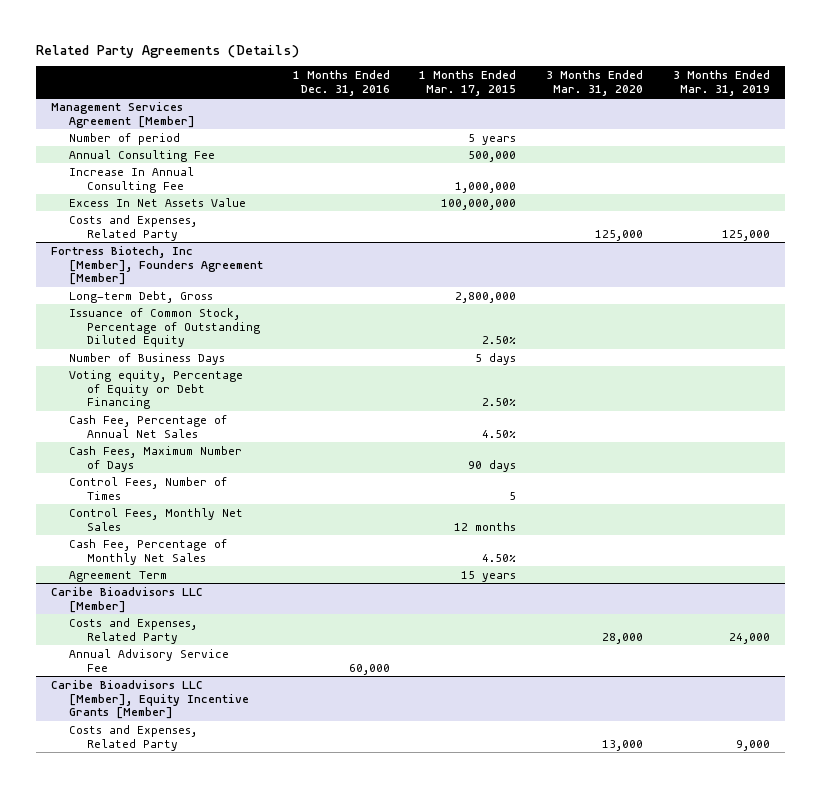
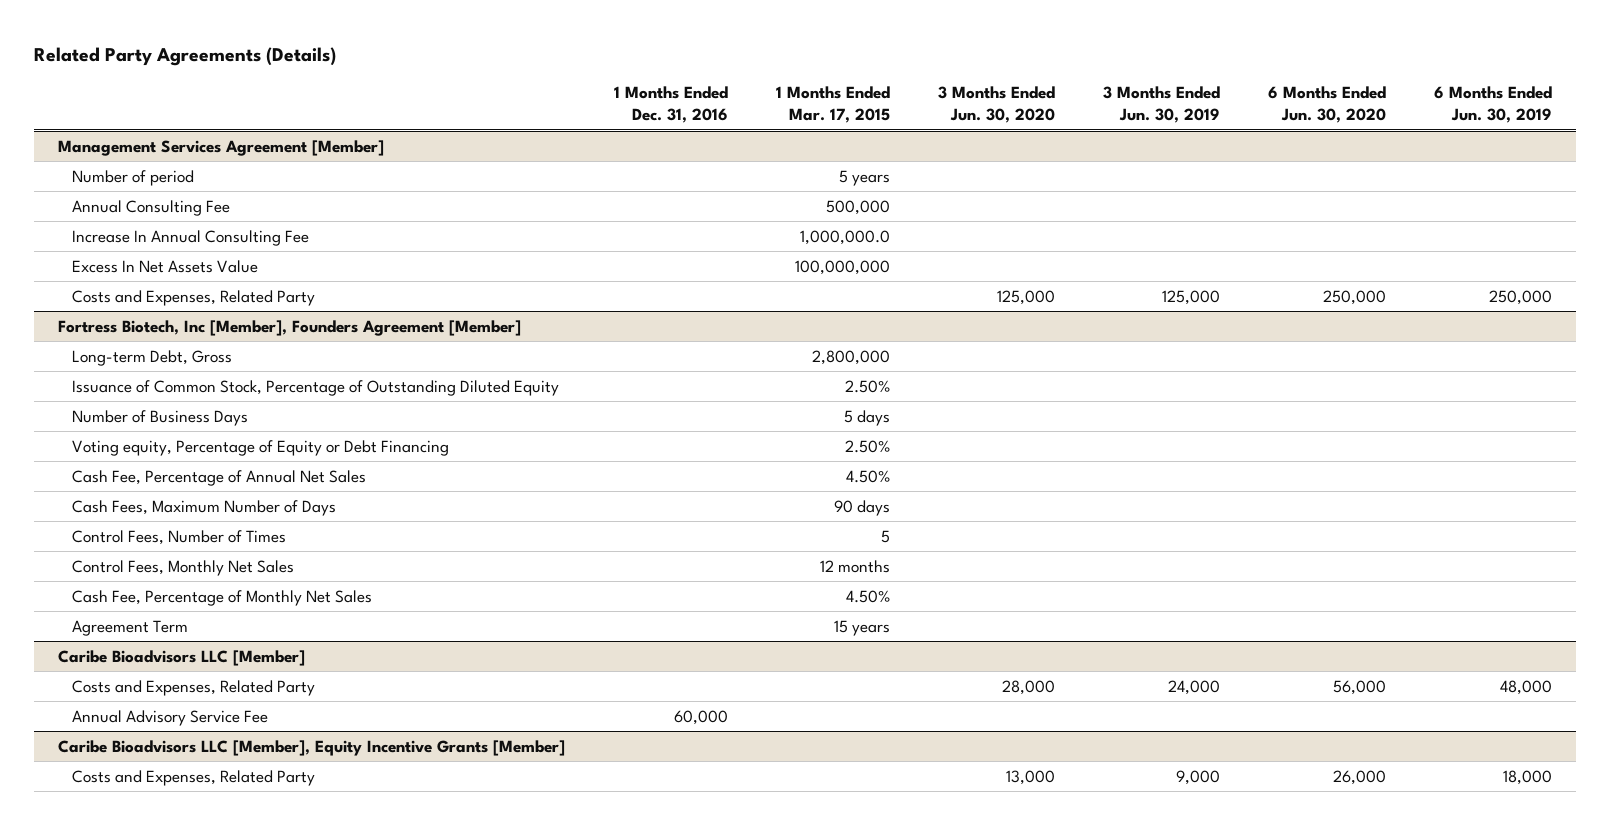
- | 1 Months Ended Dec. 31, 2016 | 1 Months Ended Mar. 17, 2015 | 3 Months Ended Mar. 31, 2020 | 3 Months Ended Mar. 31, 2019
+ | 1 Months Ended Dec. 31, 2016 | 1 Months Ended Mar. 17, 2015 | 3 Months Ended Jun. 30, 2020 | 3 Months Ended Jun. 30, 2019 | 6 Months Ended Jun. 30, 2020 | 6 Months Ended Jun. 30, 2019
@ Management Services Agreement [Member]
- Increase In Annual Consulting Fee | | 1,000,000 | |
+ Increase In Annual Consulting Fee | | 1,000,000.0 | | | |

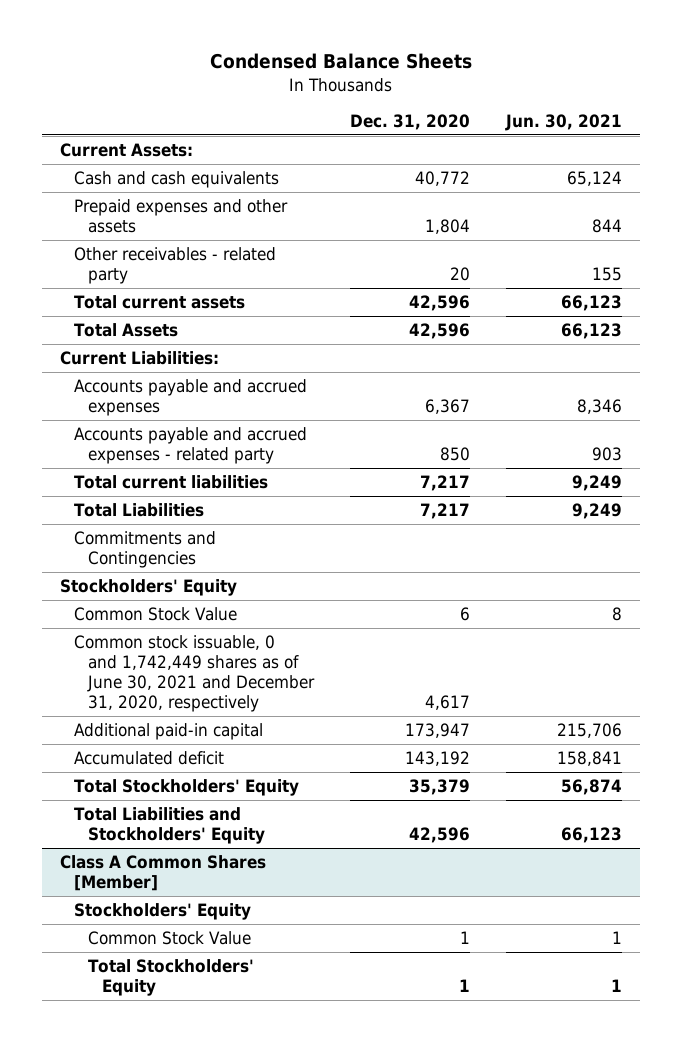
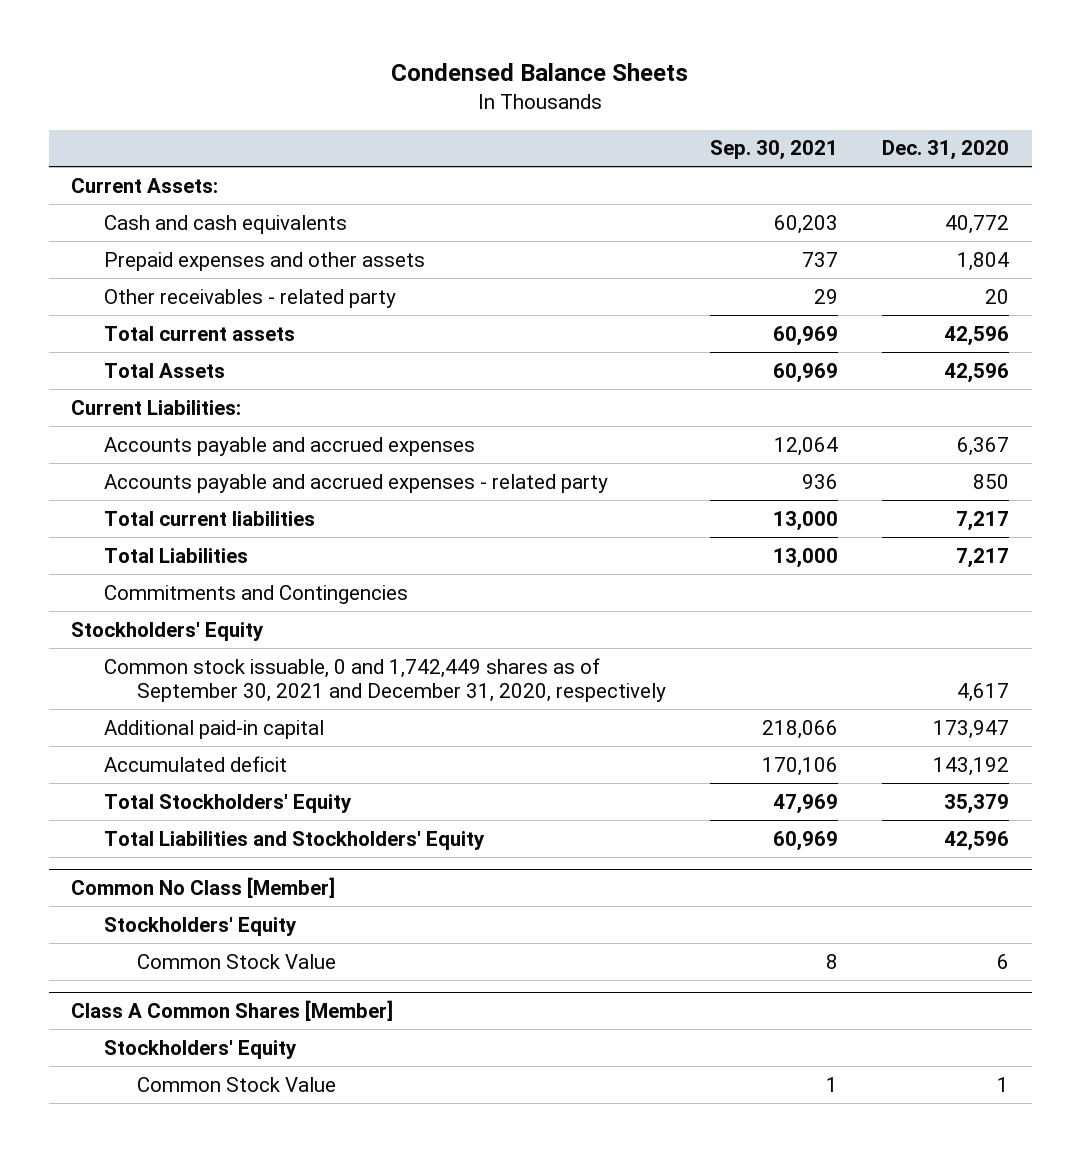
- | Dec. 31, 2020 | Jun. 30, 2021
+ | Sep. 30, 2021 | Dec. 31, 2020
- Common Stock Value | 6 | 8
- Common stock issuable, 0 and 1,742,449 shares as of June 30, 2021 and December 31, 2020, respectively | 4,617 |
+ Common stock issuable, 0 and 1,742,449 shares as of September 30, 2021 and December 31, 2020, respectively | | 4,617
+ Common No Class [Member]
+ Stockholders' Equity
+ Common Stock Value | 8 | 6
@ Class A Common Shares [Member]
- Total Stockholders' Equity | 1 | 1

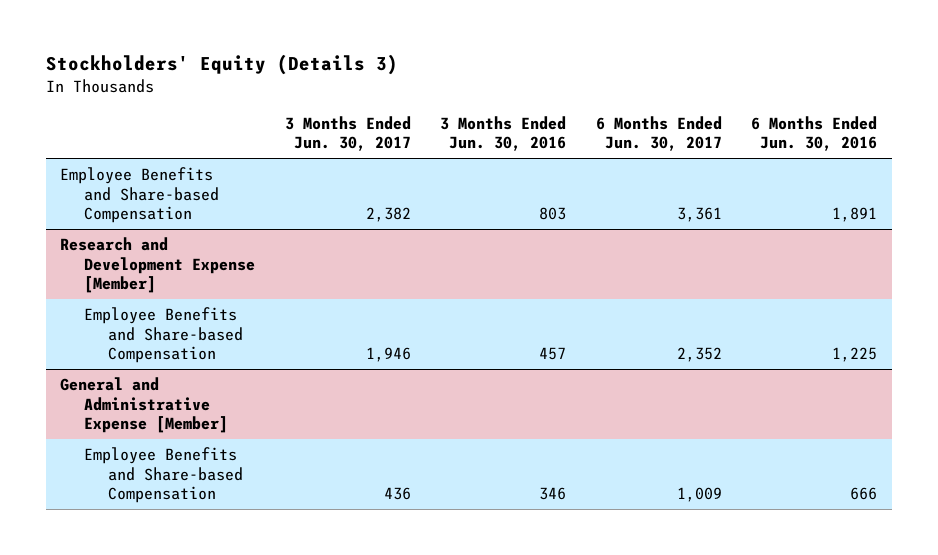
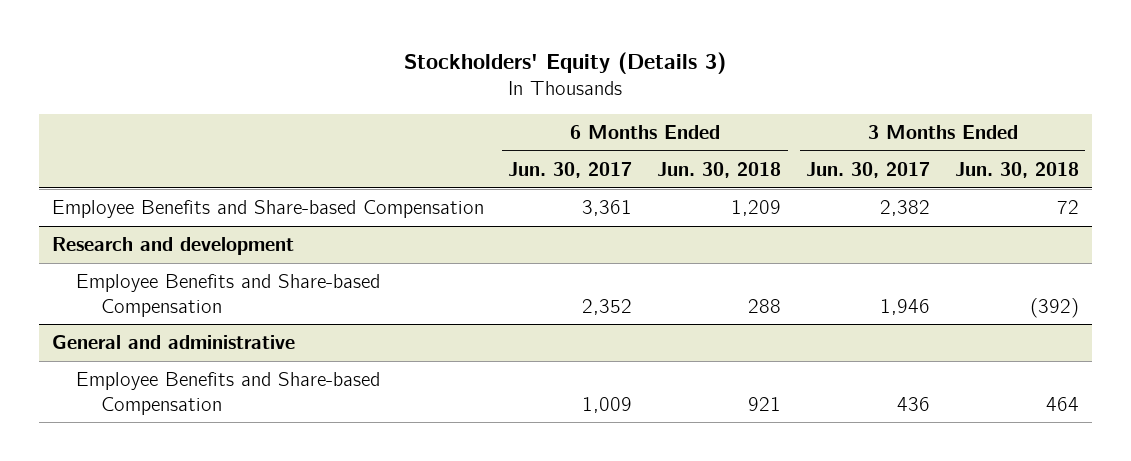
- | 3 Months Ended Jun. 30, 2017 | 3 Months Ended Jun. 30, 2016 | 6 Months Ended Jun. 30, 2017 | 6 Months Ended Jun. 30, 2016
+ | 6 Months Ended Jun. 30, 2017 | 6 Months Ended Jun. 30, 2018 | 3 Months Ended Jun. 30, 2017 | 3 Months Ended Jun. 30, 2018
- Research and Development Expense [Member]
+ Research and development
- General and Administrative Expense [Member]
+ General and administrative

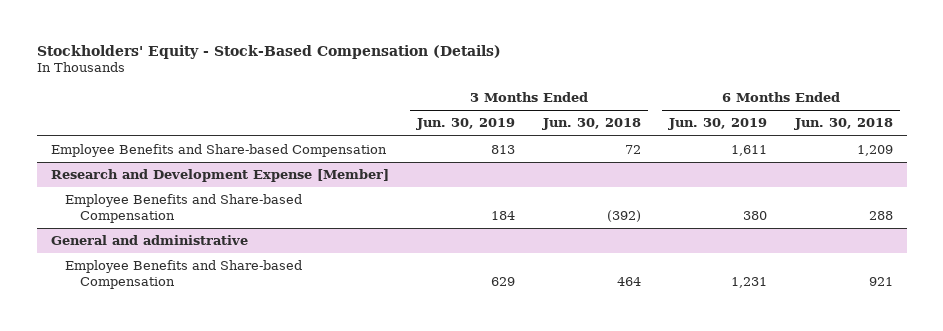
- Stockholders' Equity (Details 3)
+ Stockholders' Equity - Stock-Based Compensation (Details)
- | 6 Months Ended Jun. 30, 2017 | 6 Months Ended Jun. 30, 2018 | 3 Months Ended Jun. 30, 2017 | 3 Months Ended Jun. 30, 2018
+ | 3 Months Ended Jun. 30, 2019 | 3 Months Ended Jun. 30, 2018 | 6 Months Ended Jun. 30, 2019 | 6 Months Ended Jun. 30, 2018
- Research and development
+ Research and Development Expense [Member]

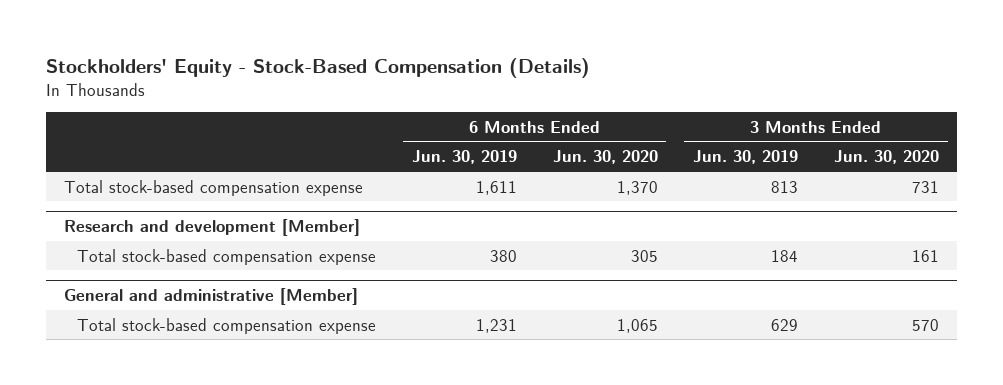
- | 3 Months Ended Jun. 30, 2019 | 3 Months Ended Jun. 30, 2018 | 6 Months Ended Jun. 30, 2019 | 6 Months Ended Jun. 30, 2018
+ | 6 Months Ended Jun. 30, 2019 | 6 Months Ended Jun. 30, 2020 | 3 Months Ended Jun. 30, 2019 | 3 Months Ended Jun. 30, 2020
- Employee Benefits and Share-based Compensation | 813 | 72 | 1,611 | 1,209
- Research and Development Expense [Member]
- Employee Benefits and Share-based Compensation | 184 | (392) | 380 | 288
- General and administrative
- Employee Benefits and Share-based Compensation | 629 | 464 | 1,231 | 921
+ Total stock-based compensation expense | 1,611 | 1,370 | 813 | 731
+ Research and development [Member]
+ Total stock-based compensation expense | 380 | 305 | 184 | 161
+ General and administrative [Member]
+ Total stock-based compensation expense | 1,231 | 1,065 | 629 | 570

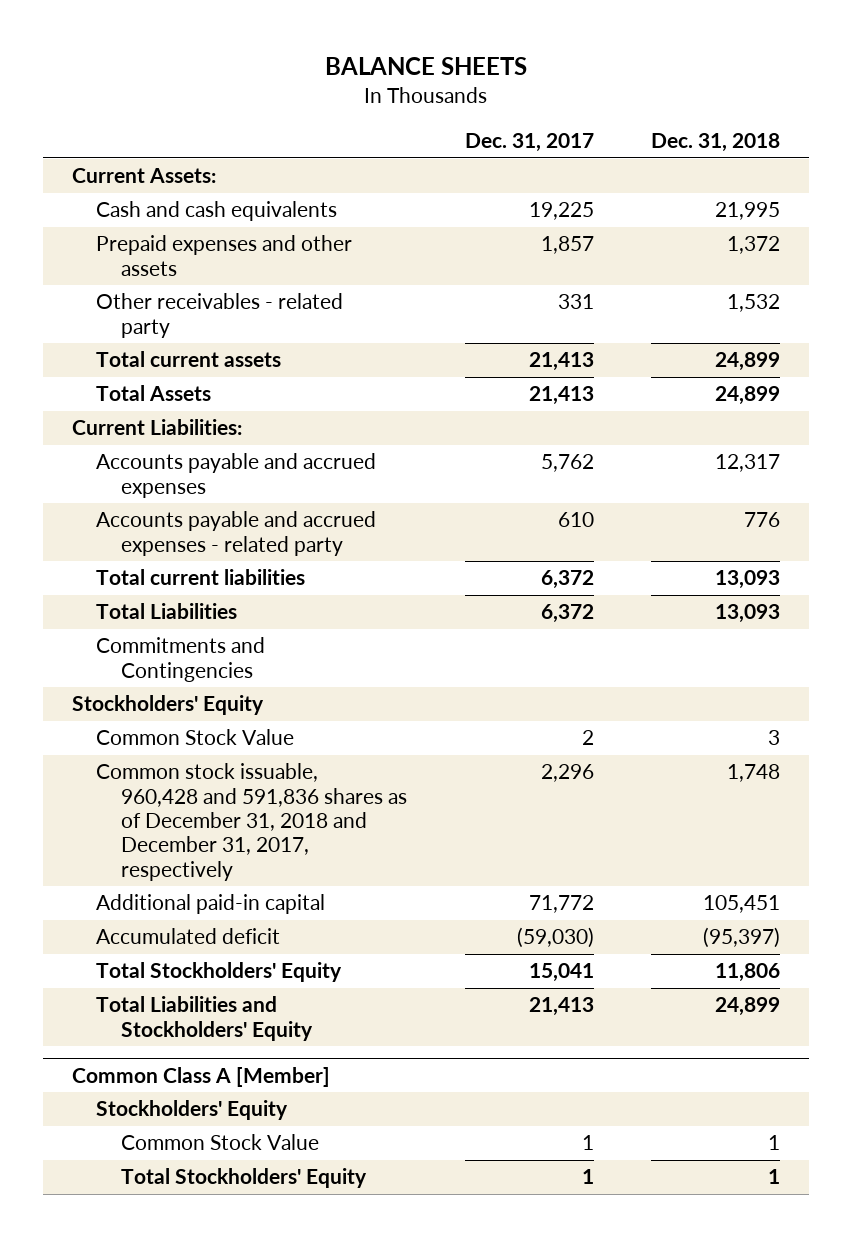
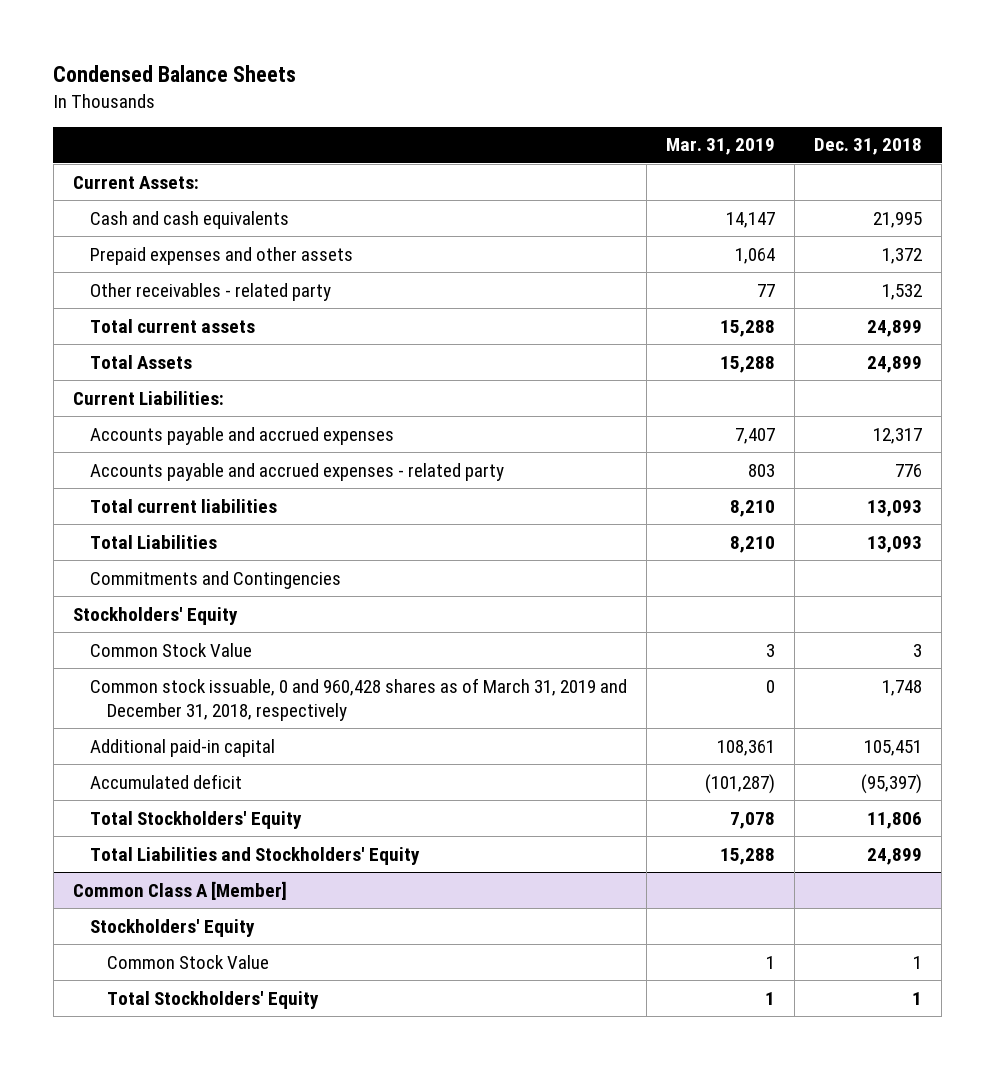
- BALANCE SHEETS
+ Condensed Balance Sheets
- | Dec. 31, 2017 | Dec. 31, 2018
+ | Mar. 31, 2019 | Dec. 31, 2018
- Common stock issuable, 960,428 and 591,836 shares as of December 31, 2018 and December 31, 2017, respectively | 2,296 | 1,748
+ Common stock issuable, 0 and 960,428 shares as of March 31, 2019 and December 31, 2018, respectively | 0 | 1,748

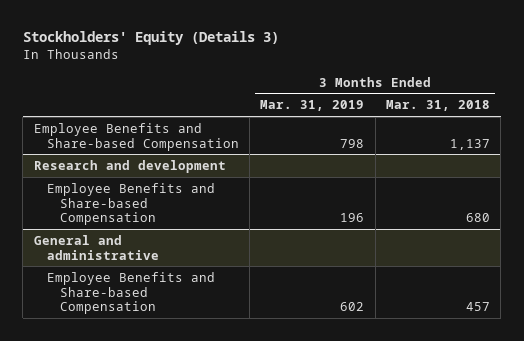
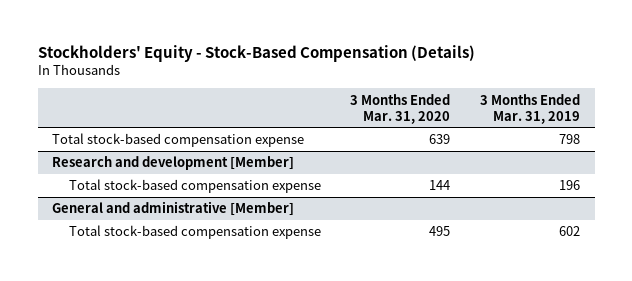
- Stockholders' Equity (Details 3)
+ Stockholders' Equity - Stock-Based Compensation (Details)
- | 3 Months Ended Mar. 31, 2019 | 3 Months Ended Mar. 31, 2018
+ | 3 Months Ended Mar. 31, 2020 | 3 Months Ended Mar. 31, 2019
- Employee Benefits and Share-based Compensation | 798 | 1,137
- Research and development
- Employee Benefits and Share-based Compensation | 196 | 680
- General and administrative
- Employee Benefits and Share-based Compensation | 602 | 457
+ Total stock-based compensation expense | 639 | 798
+ Research and development [Member]
+ Total stock-based compensation expense | 144 | 196
+ General and administrative [Member]
+ Total stock-based compensation expense | 495 | 602

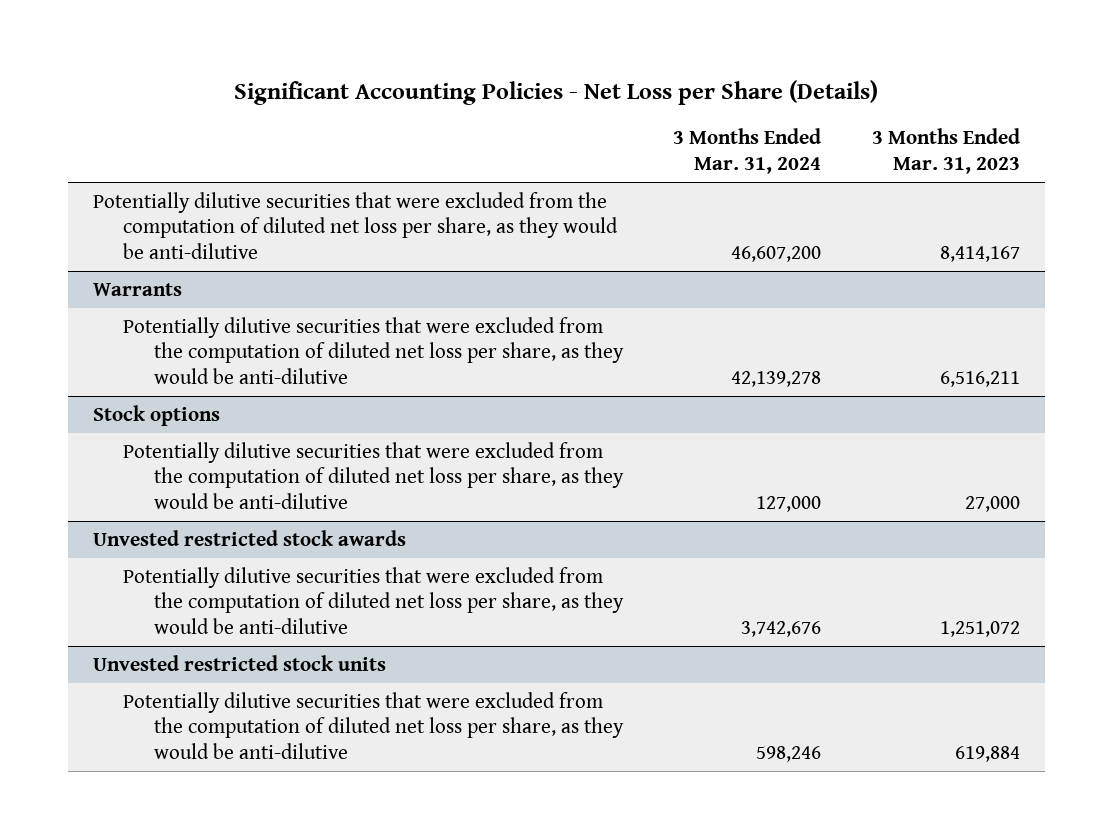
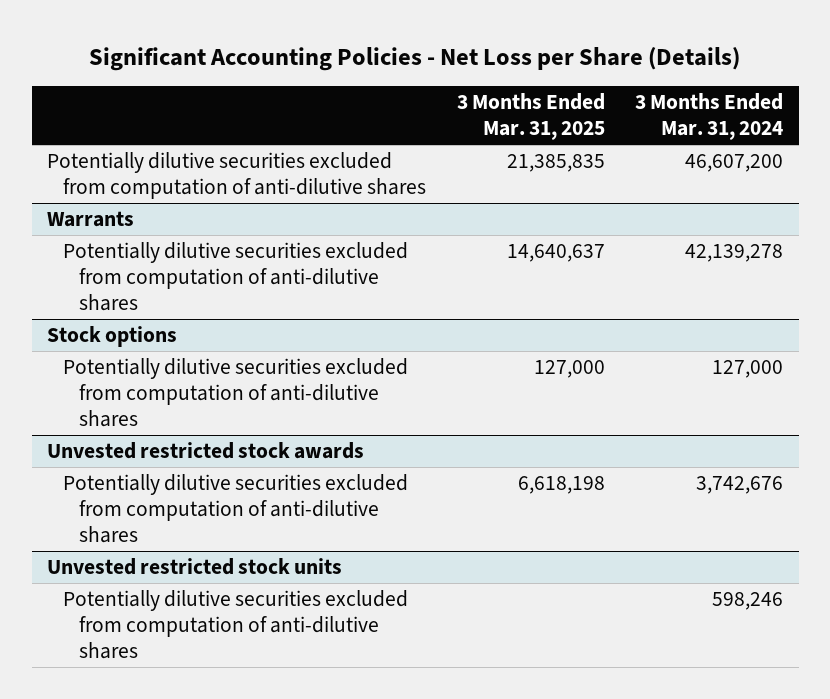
- | 3 Months Ended Mar. 31, 2024 | 3 Months Ended Mar. 31, 2023
+ | 3 Months Ended Mar. 31, 2025 | 3 Months Ended Mar. 31, 2024
- Potentially dilutive securities that were excluded from the computation of diluted net loss per share, as they would be anti-dilutive | 46,607,200 | 8,414,167
+ Potentially dilutive securities excluded from computation of anti-dilutive shares | 21,385,835 | 46,607,200
@ Warrants
- Potentially dilutive securities that were excluded from the computation of diluted net loss per share, as they would be anti-dilutive | 42,139,278 | 6,516,211
+ Potentially dilutive securities excluded from computation of anti-dilutive shares | 14,640,637 | 42,139,278
@ Stock options
- Potentially dilutive securities that were excluded from the computation of diluted net loss per share, as they would be anti-dilutive | 127,000 | 27,000
+ Potentially dilutive securities excluded from computation of anti-dilutive shares | 127,000 | 127,000
@ Unvested restricted stock awards
- Potentially dilutive securities that were excluded from the computation of diluted net loss per share, as they would be anti-dilutive | 3,742,676 | 1,251,072
+ Potentially dilutive securities excluded from computation of anti-dilutive shares | 6,618,198 | 3,742,676
@ Unvested restricted stock units
- Potentially dilutive securities that were excluded from the computation of diluted net loss per share, as they would be anti-dilutive | 598,246 | 619,884
+ Potentially dilutive securities excluded from computation of anti-dilutive shares | | 598,246

